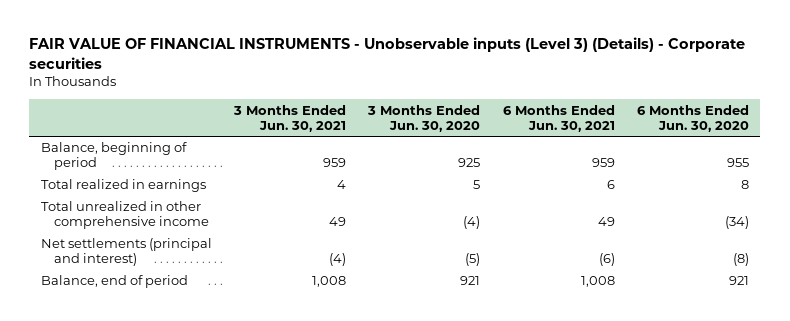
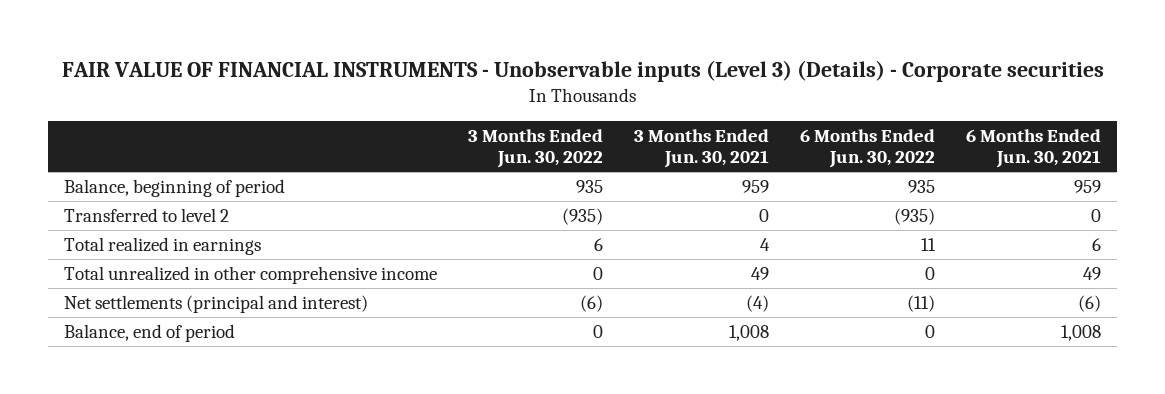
- | 3 Months Ended Jun. 30, 2021 | 3 Months Ended Jun. 30, 2020 | 6 Months Ended Jun. 30, 2021 | 6 Months Ended Jun. 30, 2020
+ | 3 Months Ended Jun. 30, 2022 | 3 Months Ended Jun. 30, 2021 | 6 Months Ended Jun. 30, 2022 | 6 Months Ended Jun. 30, 2021
+ Transferred to level 2 | (935) | 0 | (935) | 0

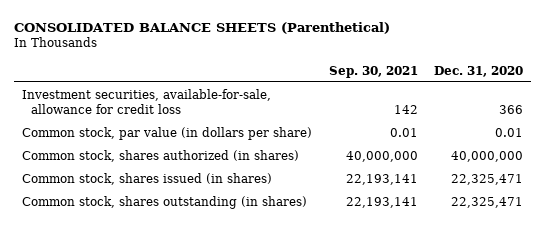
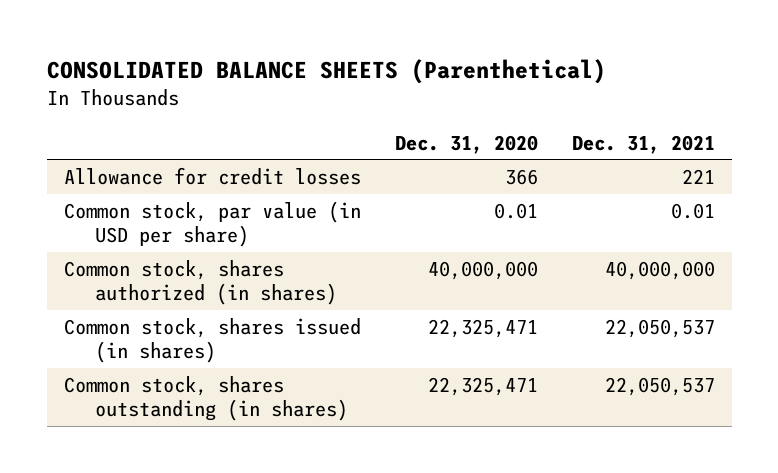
- | Sep. 30, 2021 | Dec. 31, 2020
+ | Dec. 31, 2020 | Dec. 31, 2021
- Investment securities, available-for-sale, allowance for credit loss | 142 | 366
- Common stock, par value (in dollars per share) | 0.01 | 0.01
+ Allowance for credit losses | 366 | 221
+ Common stock, par value (in USD per share) | 0.01 | 0.01

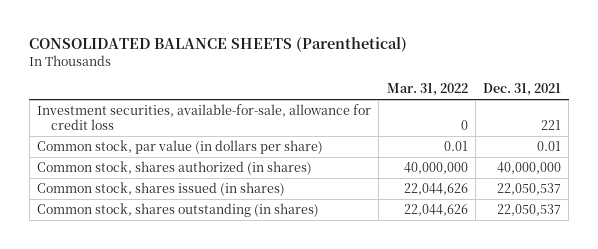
- | Dec. 31, 2020 | Dec. 31, 2021
+ | Mar. 31, 2022 | Dec. 31, 2021
- Allowance for credit losses | 366 | 221
- Common stock, par value (in USD per share) | 0.01 | 0.01
+ Investment securities, available-for-sale, allowance for credit loss | 0 | 221
+ Common stock, par value (in dollars per share) | 0.01 | 0.01

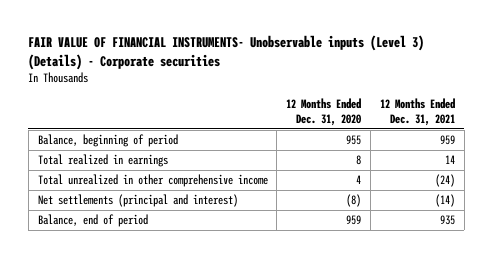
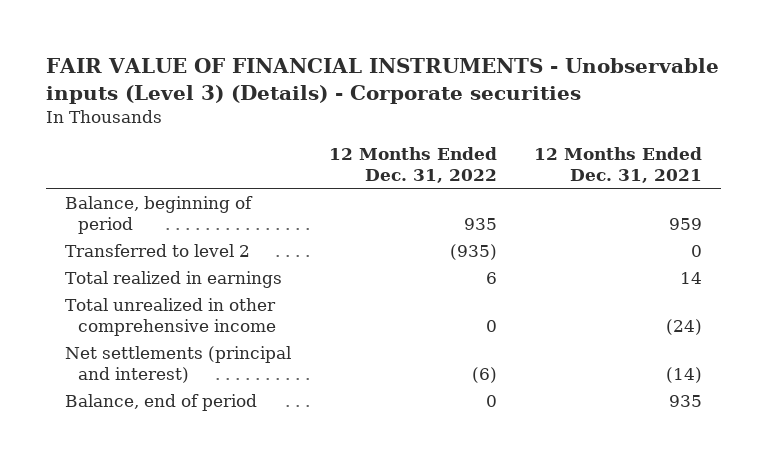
- FAIR VALUE OF FINANCIAL INSTRUMENTS- Unobservable inputs (Level 3) (Details) - Corporate securities
+ FAIR VALUE OF FINANCIAL INSTRUMENTS - Unobservable inputs (Level 3) (Details) - Corporate securities
- | 12 Months Ended Dec. 31, 2020 | 12 Months Ended Dec. 31, 2021
+ | 12 Months Ended Dec. 31, 2022 | 12 Months Ended Dec. 31, 2021
+ Transferred to level 2 | (935) | 0

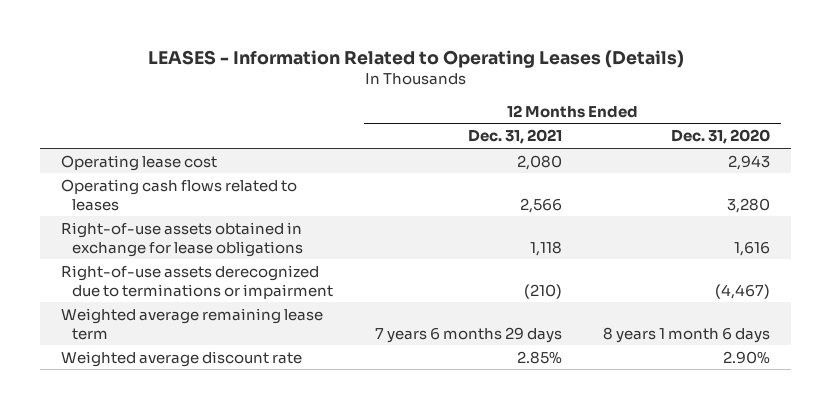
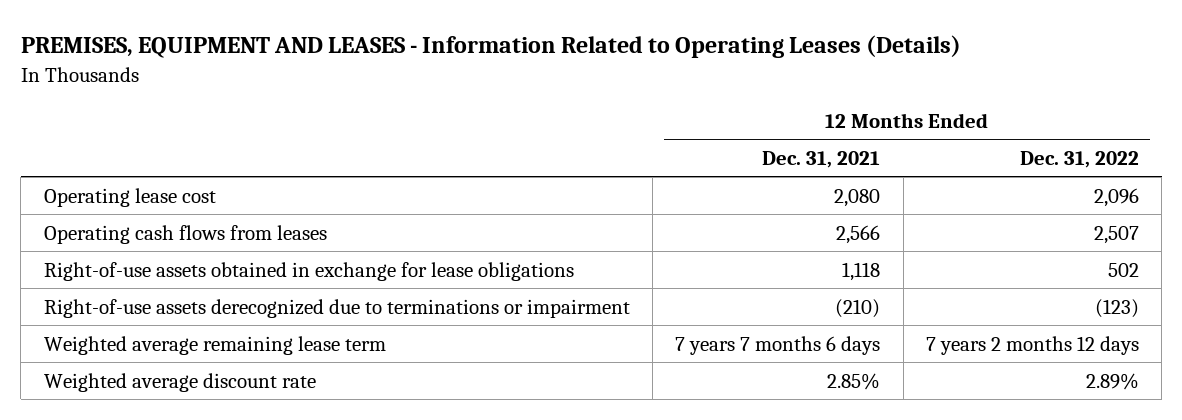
- LEASES - Information Related to Operating Leases (Details)
+ PREMISES, EQUIPMENT AND LEASES - Information Related to Operating Leases (Details)
- | 12 Months Ended Dec. 31, 2021 | 12 Months Ended Dec. 31, 2020
+ | 12 Months Ended Dec. 31, 2021 | 12 Months Ended Dec. 31, 2022
- Operating cash flows related to leases | 2,566 | 3,280
+ Operating cash flows from leases | 2,566 | 2,507
- Weighted average remaining lease term | 7 years 6 months 29 days | 8 years 1 month 6 days
+ Weighted average remaining lease term | 7 years 7 months 6 days | 7 years 2 months 12 days

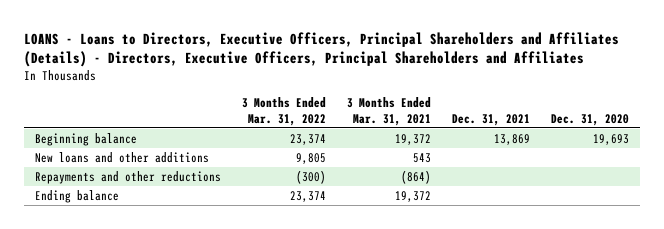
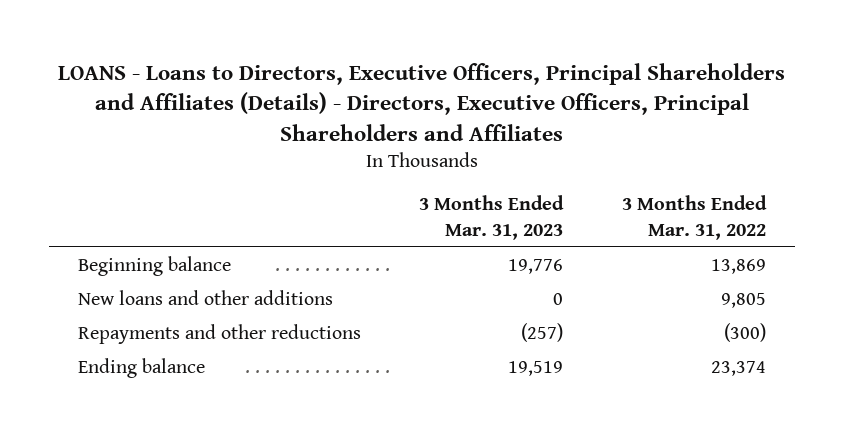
- | 3 Months Ended Mar. 31, 2022 | 3 Months Ended Mar. 31, 2021 | Dec. 31, 2021 | Dec. 31, 2020
+ | 3 Months Ended Mar. 31, 2023 | 3 Months Ended Mar. 31, 2022
- Beginning balance | 23,374 | 19,372 | 13,869 | 19,693
+ Beginning balance | 19,776 | 13,869

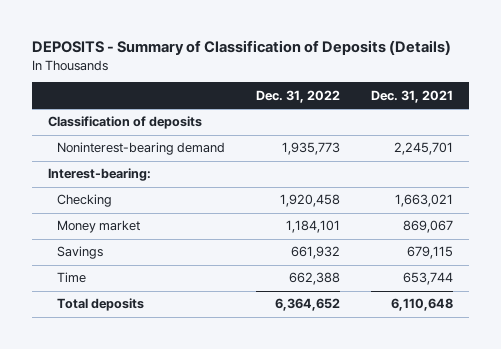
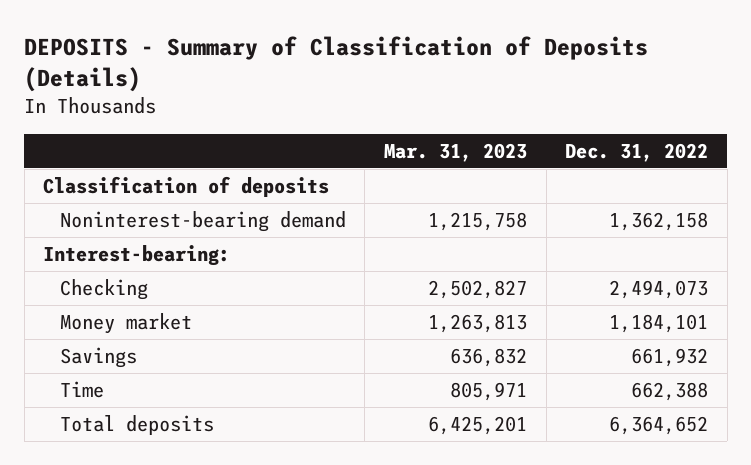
- | Dec. 31, 2022 | Dec. 31, 2021
+ | Mar. 31, 2023 | Dec. 31, 2022
- Noninterest-bearing demand | 1,935,773 | 2,245,701
+ Noninterest-bearing demand | 1,215,758 | 1,362,158
- Checking | 1,920,458 | 1,663,021
+ Checking | 2,502,827 | 2,494,073

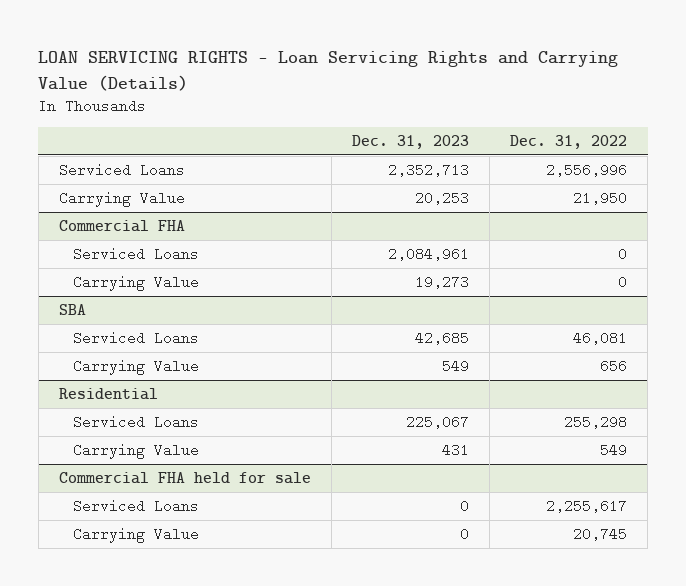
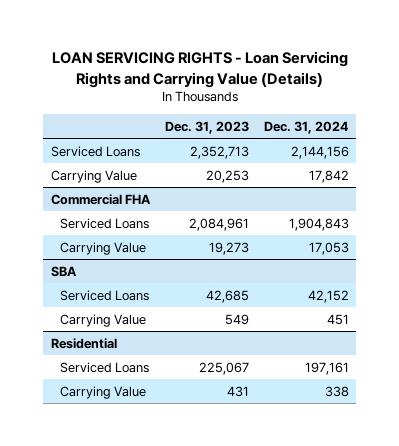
- | Dec. 31, 2023 | Dec. 31, 2022
+ | Dec. 31, 2023 | Dec. 31, 2024
- Commercial FHA held for sale
- Serviced Loans | 0 | 2,255,617
- Carrying Value | 0 | 20,745

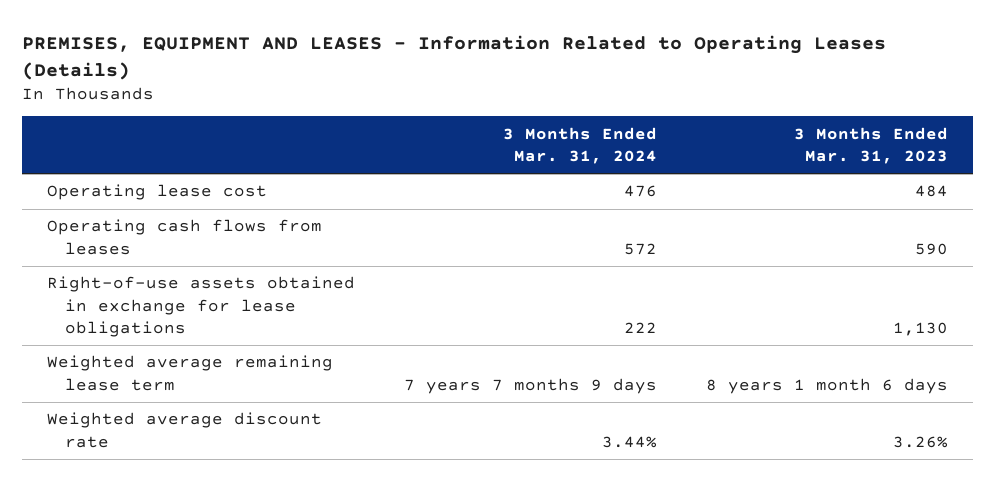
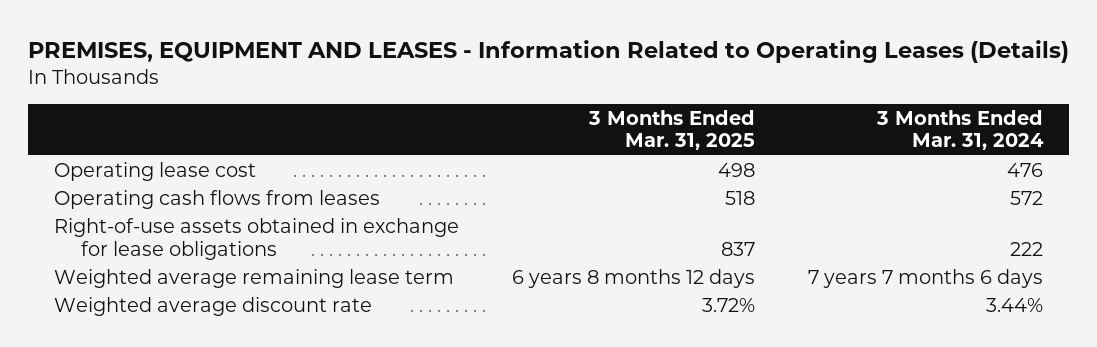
- | 3 Months Ended Mar. 31, 2024 | 3 Months Ended Mar. 31, 2023
+ | 3 Months Ended Mar. 31, 2025 | 3 Months Ended Mar. 31, 2024
- Weighted average remaining lease term | 7 years 7 months 9 days | 8 years 1 month 6 days
+ Weighted average remaining lease term | 6 years 8 months 12 days | 7 years 7 months 6 days

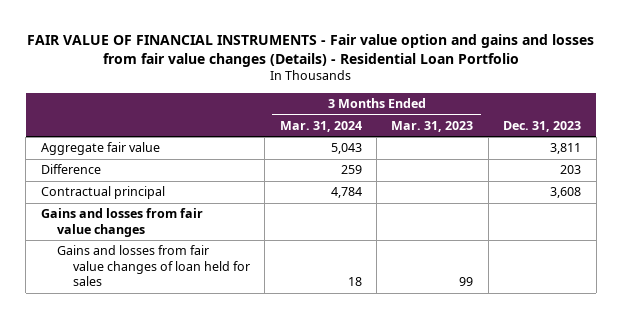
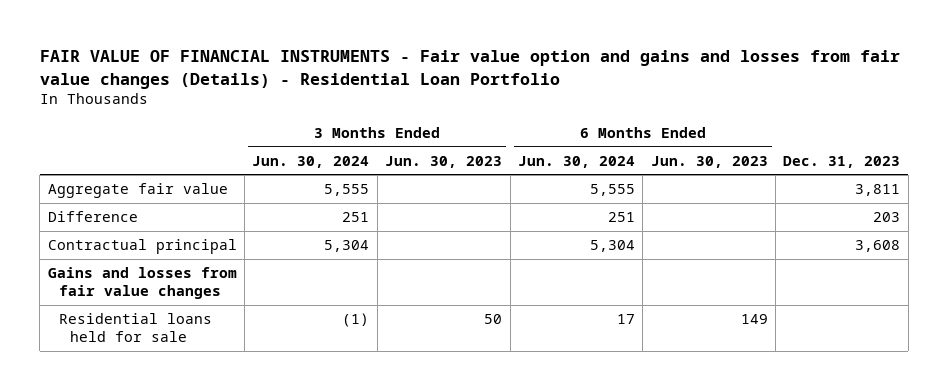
- | 3 Months Ended Mar. 31, 2024 | 3 Months Ended Mar. 31, 2023 | Dec. 31, 2023
+ | 3 Months Ended Jun. 30, 2024 | 3 Months Ended Jun. 30, 2023 | 6 Months Ended Jun. 30, 2024 | 6 Months Ended Jun. 30, 2023 | Dec. 31, 2023
- Gains and losses from fair value changes of loan held for sales | 18 | 99 |
+ Residential loans held for sale | (1) | 50 | 17 | 149 |

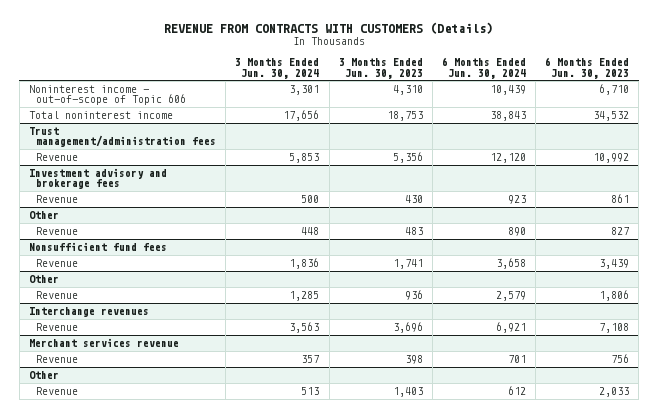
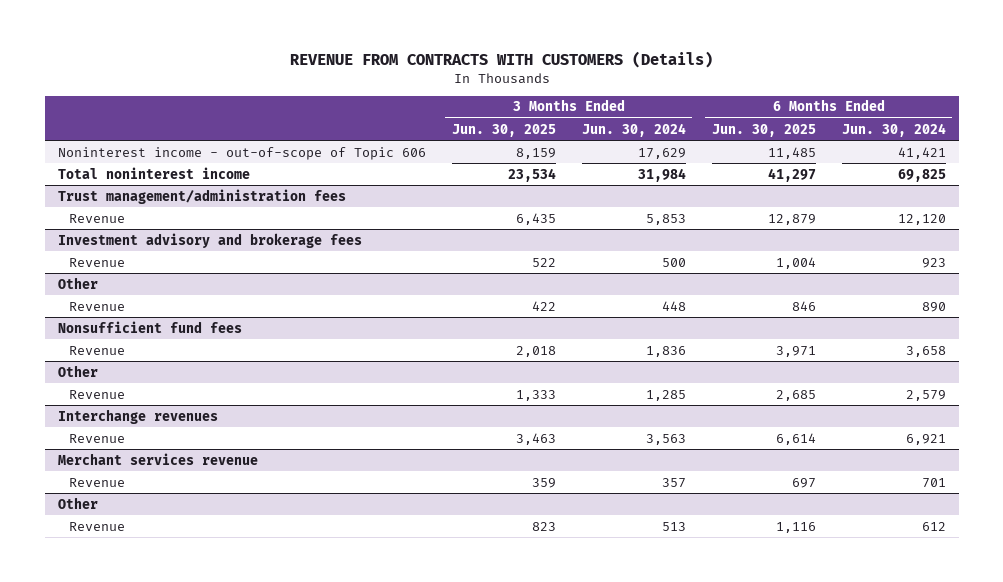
- | 3 Months Ended Jun. 30, 2024 | 3 Months Ended Jun. 30, 2023 | 6 Months Ended Jun. 30, 2024 | 6 Months Ended Jun. 30, 2023
+ | 3 Months Ended Jun. 30, 2025 | 3 Months Ended Jun. 30, 2024 | 6 Months Ended Jun. 30, 2025 | 6 Months Ended Jun. 30, 2024
- Noninterest income - out-of-scope of Topic 606 | 3,301 | 4,310 | 10,439 | 6,710
- Total noninterest income | 17,656 | 18,753 | 38,843 | 34,532
+ Noninterest income - out-of-scope of Topic 606 | 8,159 | 17,629 | 11,485 | 41,421
+ Total noninterest income | 23,534 | 31,984 | 41,297 | 69,825

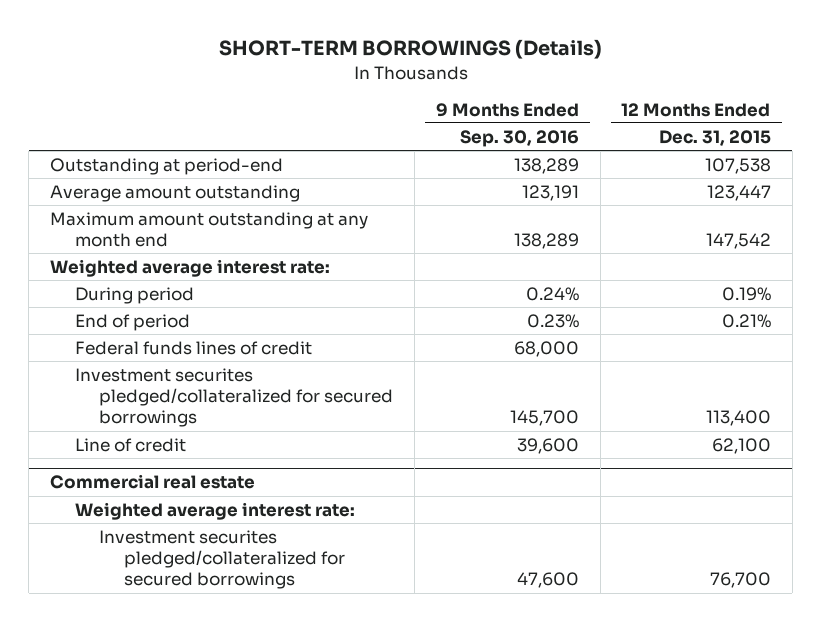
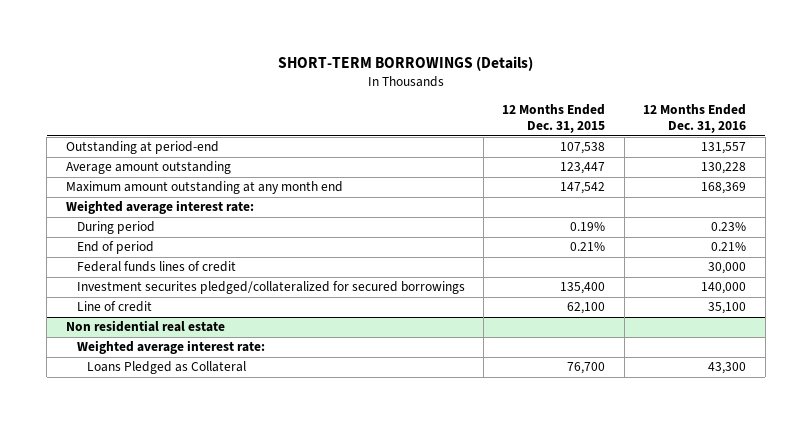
- | 9 Months Ended Sep. 30, 2016 | 12 Months Ended Dec. 31, 2015
+ | 12 Months Ended Dec. 31, 2015 | 12 Months Ended Dec. 31, 2016
- Investment securites pledged/collateralized for secured borrowings | 145,700 | 113,400
+ Investment securites pledged/collateralized for secured borrowings | 135,400 | 140,000
- Commercial real estate
+ Non residential real estate
- Investment securites pledged/collateralized for secured borrowings | 47,600 | 76,700
+ Loans Pledged as Collateral | 76,700 | 43,300

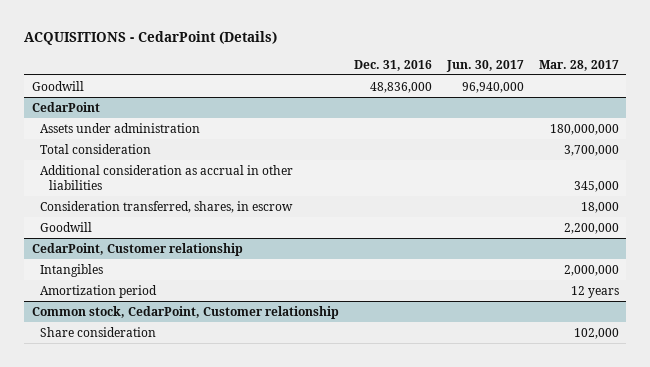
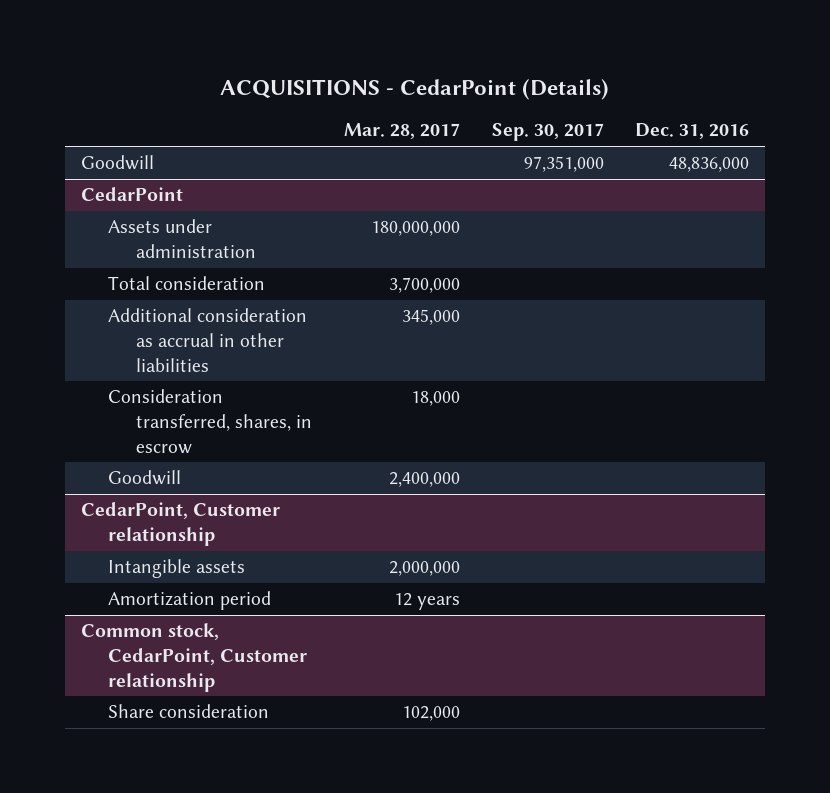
- | Dec. 31, 2016 | Jun. 30, 2017 | Mar. 28, 2017
+ | Mar. 28, 2017 | Sep. 30, 2017 | Dec. 31, 2016
@ CedarPoint
- Goodwill | | | 2,200,000
+ Goodwill | 2,400,000 | |
@ CedarPoint, Customer relationship
- Intangibles | | | 2,000,000
+ Intangible assets | 2,000,000 | |

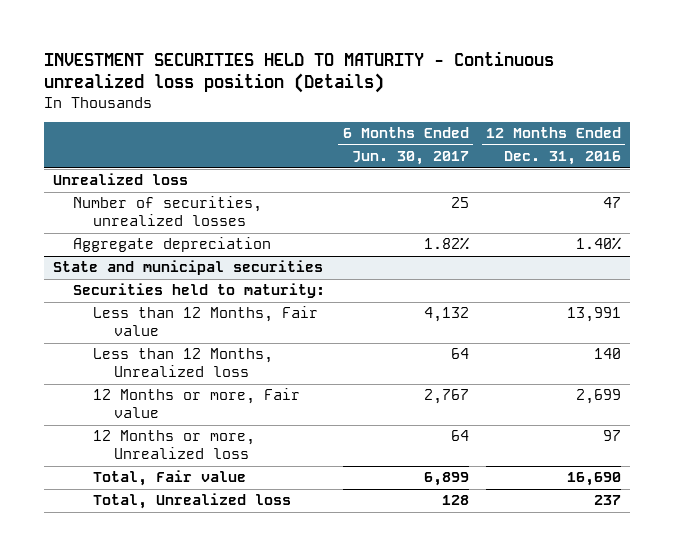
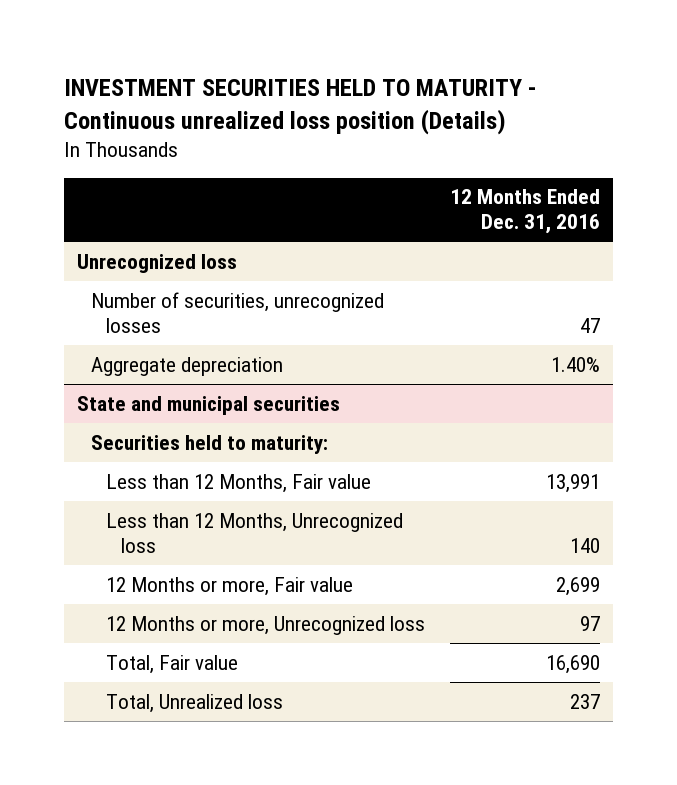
- | 6 Months Ended Jun. 30, 2017 | 12 Months Ended Dec. 31, 2016
+ | 12 Months Ended Dec. 31, 2016
- Unrealized loss
- Number of securities, unrealized losses | 25 | 47
+ Unrecognized loss
+ Number of securities, unrecognized losses | 47
@ State and municipal securities
- Less than 12 Months, Unrealized loss | 64 | 140
+ Less than 12 Months, Unrecognized loss | 140
- 12 Months or more, Unrealized loss | 64 | 97
+ 12 Months or more, Unrecognized loss | 97

